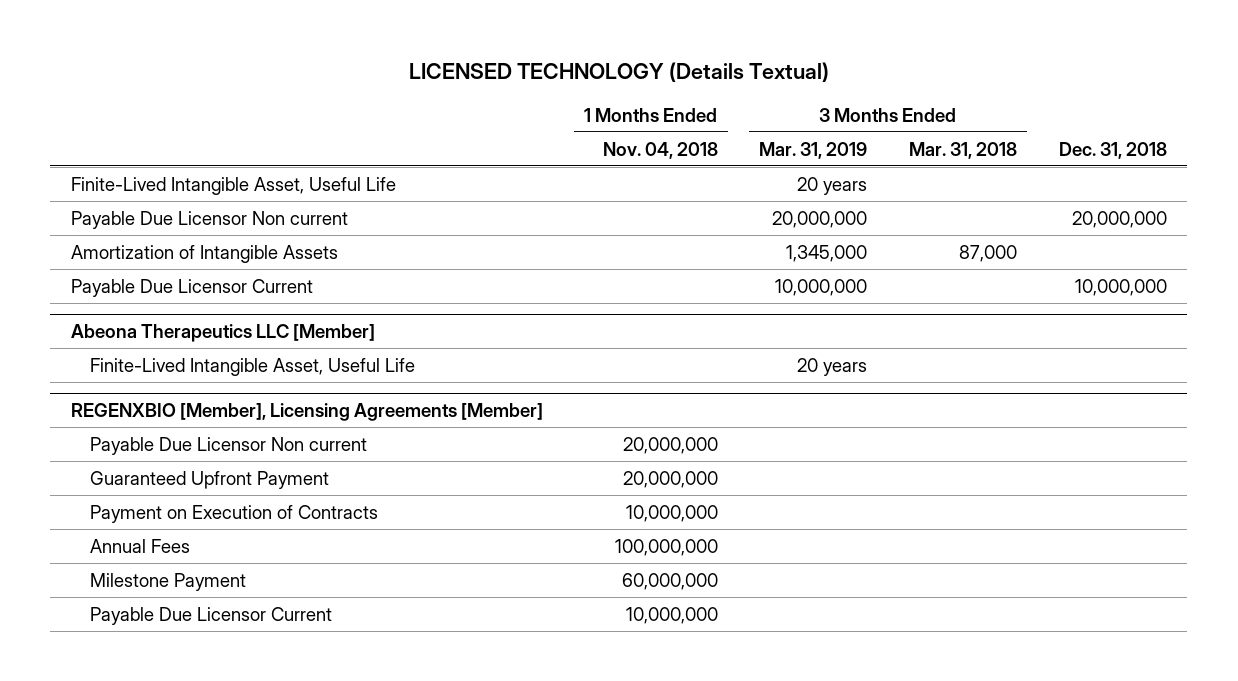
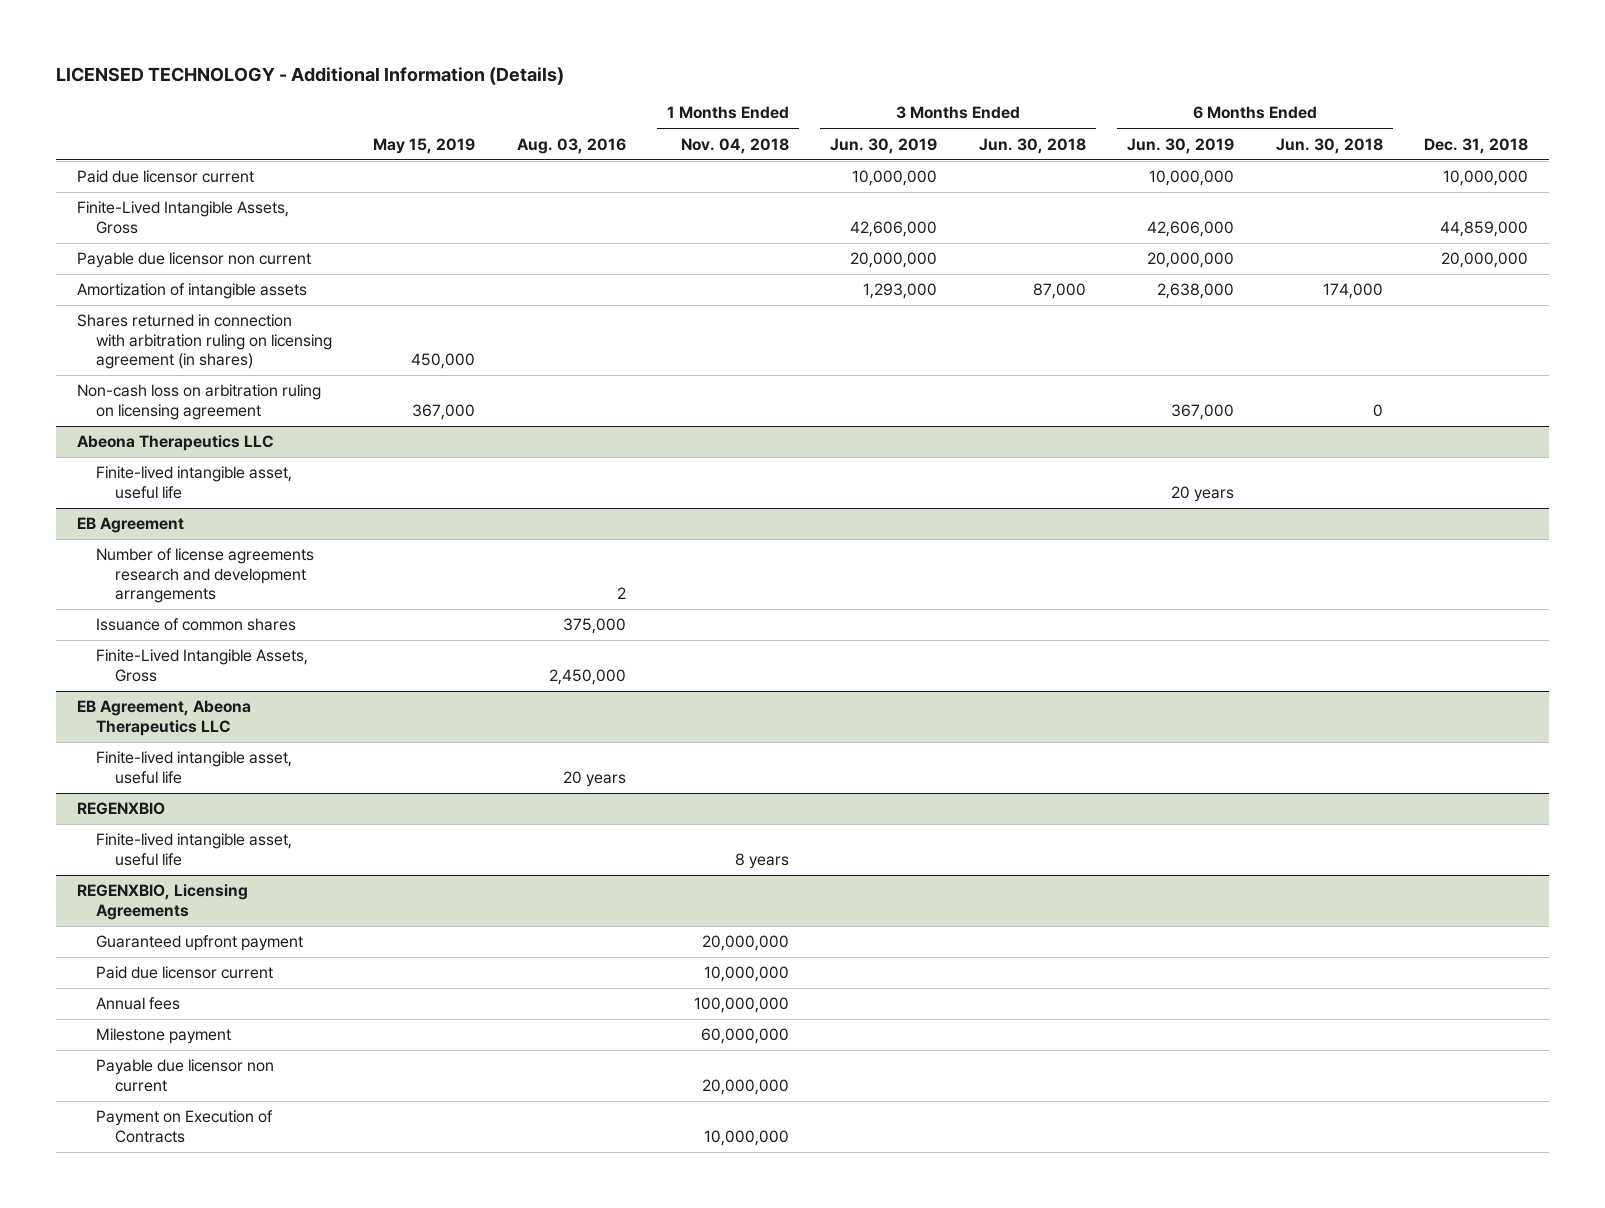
- LICENSED TECHNOLOGY (Details Textual)
+ LICENSED TECHNOLOGY - Additional Information (Details)
- | 1 Months Ended Nov. 04, 2018 | 3 Months Ended Mar. 31, 2019 | 3 Months Ended Mar. 31, 2018 | Dec. 31, 2018
+ | May 15, 2019 | Aug. 03, 2016 | 1 Months Ended Nov. 04, 2018 | 3 Months Ended Jun. 30, 2019 | 3 Months Ended Jun. 30, 2018 | 6 Months Ended Jun. 30, 2019 | 6 Months Ended Jun. 30, 2018 | Dec. 31, 2018
- Finite-Lived Intangible Asset, Useful Life | | 20 years | |
- Payable Due Licensor Non current | | 20,000,000 | | 20,000,000
- Amortization of Intangible Assets | | 1,345,000 | 87,000 |
- Payable Due Licensor Current | | 10,000,000 | | 10,000,000
- Abeona Therapeutics LLC [Member]
- Finite-Lived Intangible Asset, Useful Life | | 20 years | |
- REGENXBIO [Member], Licensing Agreements [Member]
- Payable Due Licensor Non current | 20,000,000 | | |
- Guaranteed Upfront Payment | 20,000,000 | | |
+ Paid due licensor current | | | | 10,000,000 | | 10,000,000 | | 10,000,000
+ Finite-Lived Intangible Assets, Gross | | | | 42,606,000 | | 42,606,000 | | 44,859,000
+ Payable due licensor non current | | | | 20,000,000 | | 20,000,000 | | 20,000,000
+ Amortization of intangible assets | | | | 1,293,000 | 87,000 | 2,638,000 | 174,000 |
+ Shares returned in connection with arbitration ruling on licensing agreement (in shares) | 450,000 | | | | | | |
+ Non-cash loss on arbitration ruling on licensing agreement | 367,000 | | | | | 367,000 | 0 |
+ Abeona Therapeutics LLC
+ Finite-lived intangible asset, useful life | | | | | | 20 years | |
+ EB Agreement
+ Number of license agreements research and development arrangements | | 2 | | | | | |
+ Issuance of common shares | | 375,000 | | | | | |
+ Finite-Lived Intangible Assets, Gross | | 2,450,000 | | | | | |
+ EB Agreement, Abeona Therapeutics LLC
+ Finite-lived intangible asset, useful life | | 20 years | | | | | |
+ REGENXBIO
+ Finite-lived intangible asset, useful life | | | 8 years | | | | |
+ REGENXBIO, Licensing Agreements
+ Guaranteed upfront payment | | | 20,000,000 | | | | |
+ Paid due licensor current | | | 10,000,000 | | | | |
+ Annual fees | | | 100,000,000 | | | | |
+ Milestone payment | | | 60,000,000 | | | | |
+ Payable due licensor non current | | | 20,000,000 | | | | |
- Annual Fees | 100,000,000 | | |
- Milestone Payment | 60,000,000 | | |
- Payable Due Licensor Current | 10,000,000 | | |

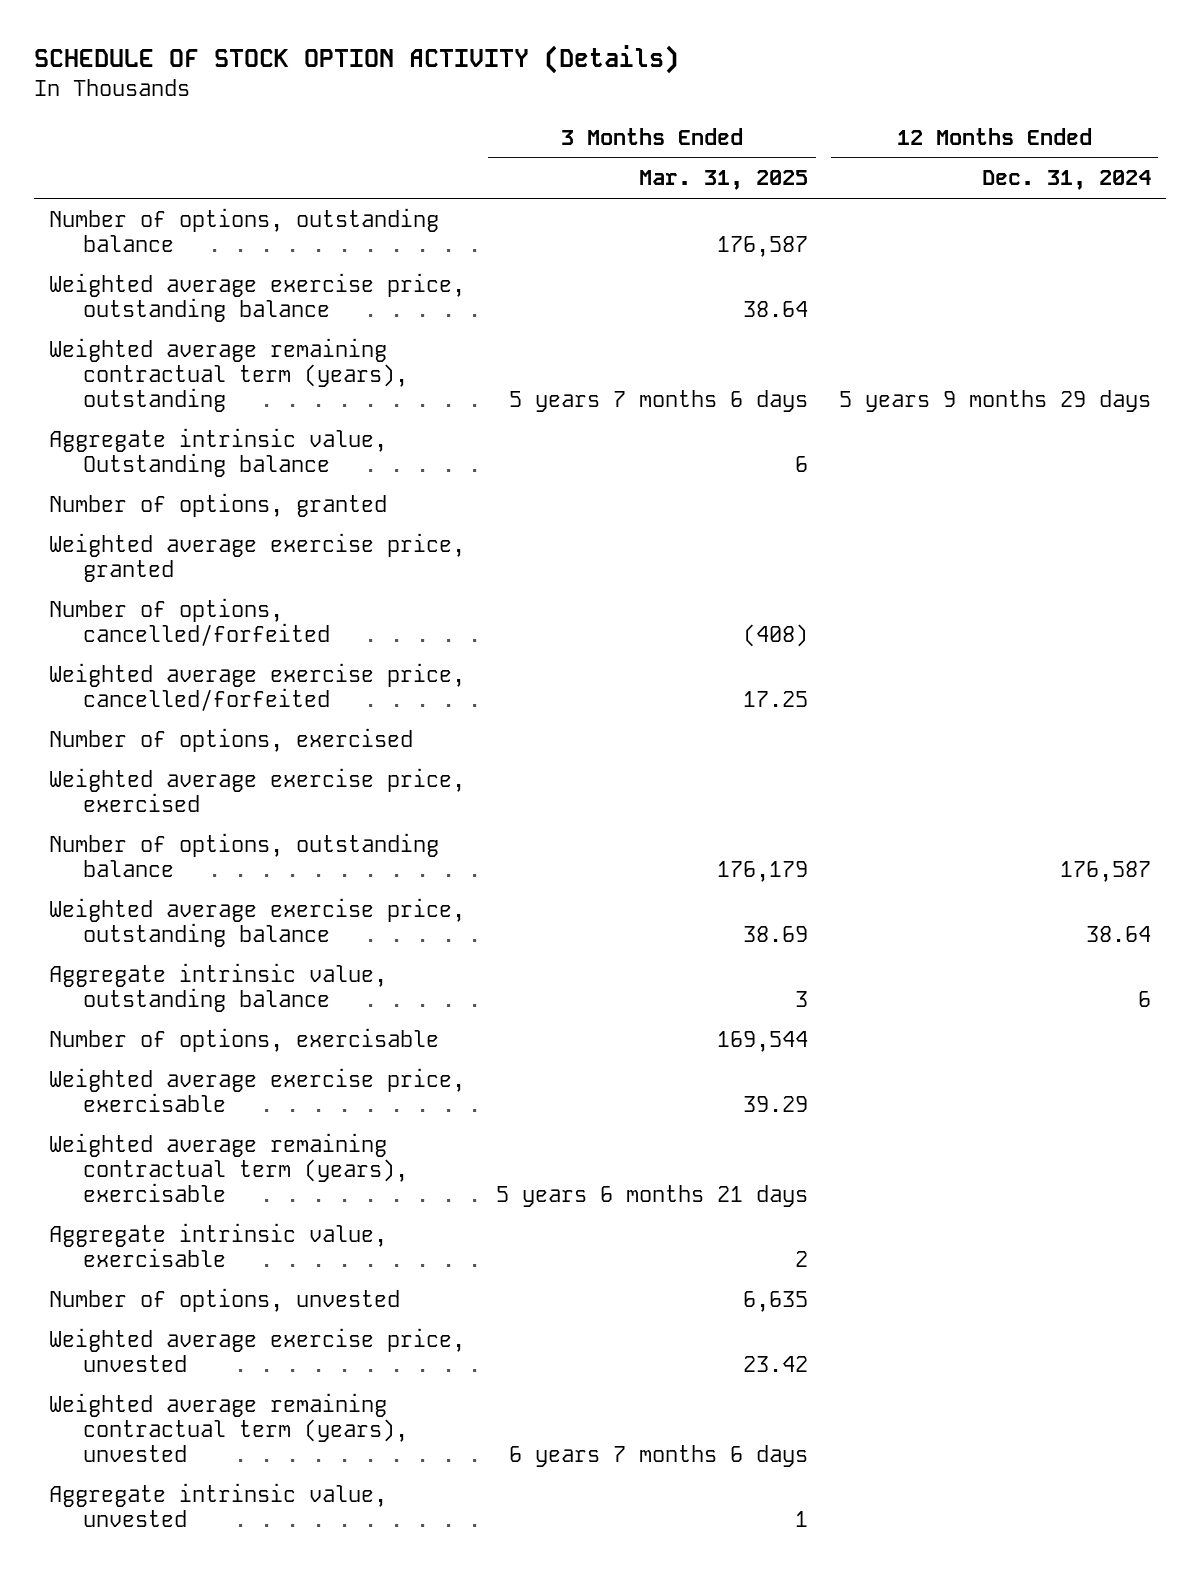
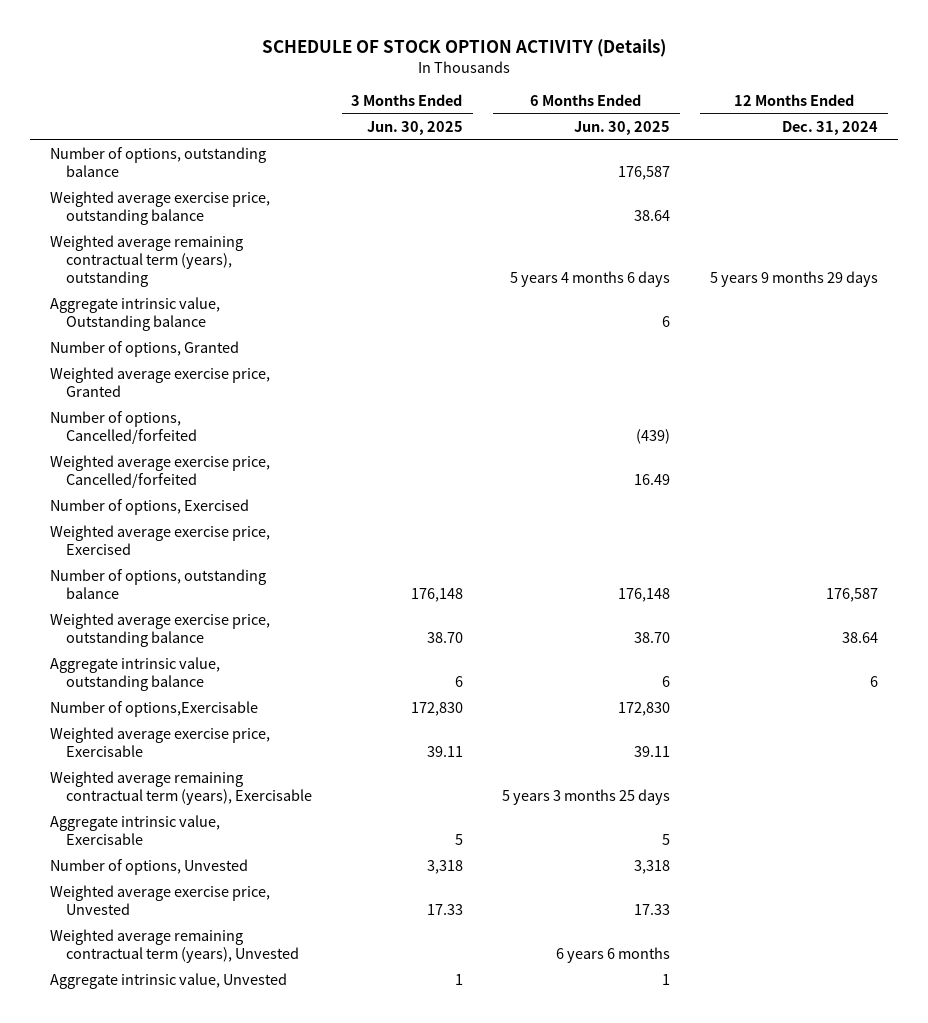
- | 3 Months Ended Mar. 31, 2025 | 12 Months Ended Dec. 31, 2024
+ | 3 Months Ended Jun. 30, 2025 | 6 Months Ended Jun. 30, 2025 | 12 Months Ended Dec. 31, 2024
- Number of options, granted
- Weighted average exercise price, granted
- Number of options, cancelled/forfeited | (408) |
- Weighted average exercise price, cancelled/forfeited | 17.25 |
- Number of options, exercised
- Weighted average exercise price, exercised
+ Number of options, Granted
+ Weighted average exercise price, Granted
+ Number of options, Cancelled/forfeited | | (439) |
+ Weighted average exercise price, Cancelled/forfeited | | 16.49 |
+ Number of options, Exercised
+ Weighted average exercise price, Exercised
- Number of options, exercisable | 169,544 |
- Weighted average exercise price, exercisable | 39.29 |
- Weighted average remaining contractual term (years), exercisable | 5 years 6 months 21 days |
- Aggregate intrinsic value, exercisable | 2 |
- Number of options, unvested | 6,635 |
- Weighted average exercise price, unvested | 23.42 |
- Weighted average remaining contractual term (years), unvested | 6 years 7 months 6 days |
- Aggregate intrinsic value, unvested | 1 |
+ Number of options,Exercisable | 172,830 | 172,830 |
+ Weighted average exercise price, Exercisable | 39.11 | 39.11 |
+ Weighted average remaining contractual term (years), Exercisable | | 5 years 3 months 25 days |
+ Aggregate intrinsic value, Exercisable | 5 | 5 |
+ Number of options, Unvested | 3,318 | 3,318 |
+ Weighted average exercise price, Unvested | 17.33 | 17.33 |
+ Weighted average remaining contractual term (years), Unvested | | 6 years 6 months |
+ Aggregate intrinsic value, Unvested | 1 | 1 |

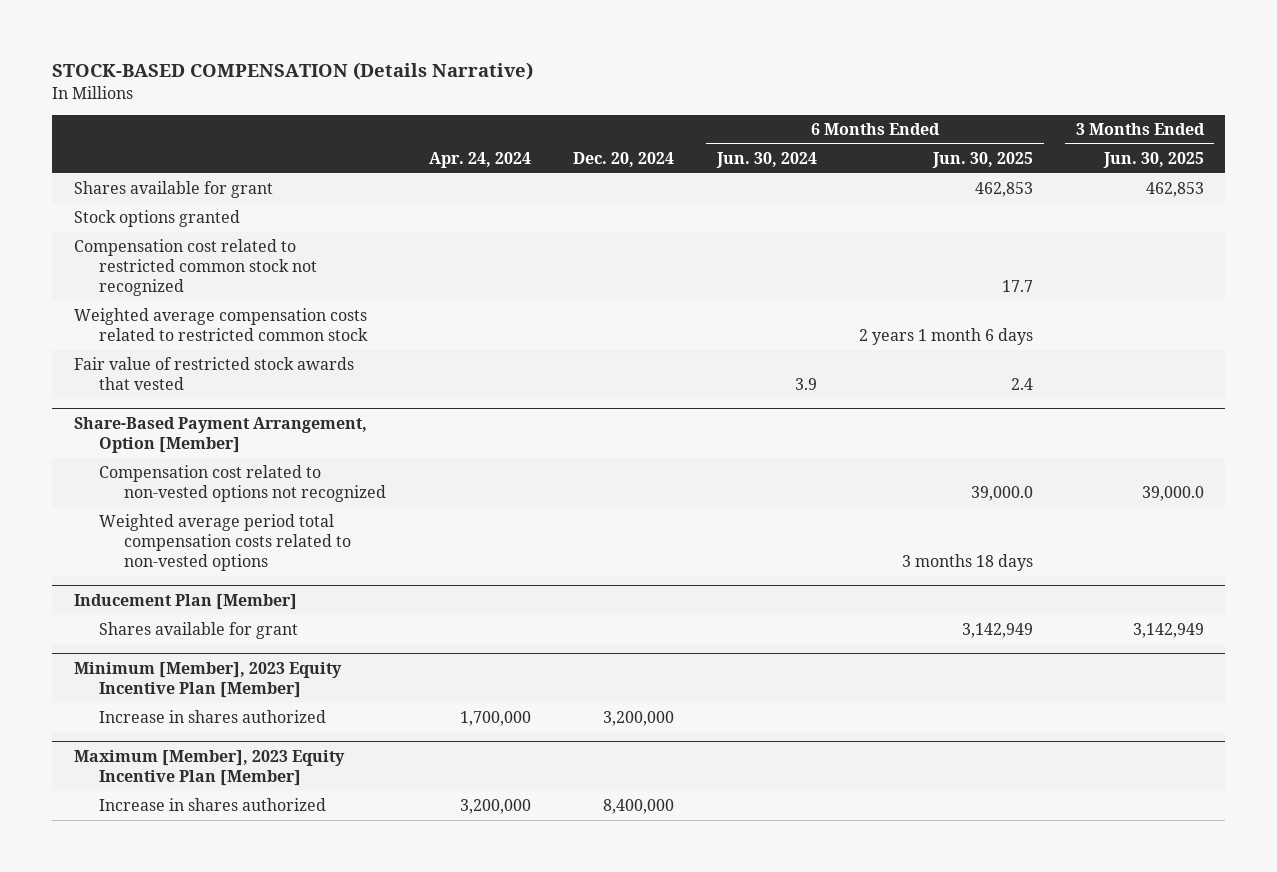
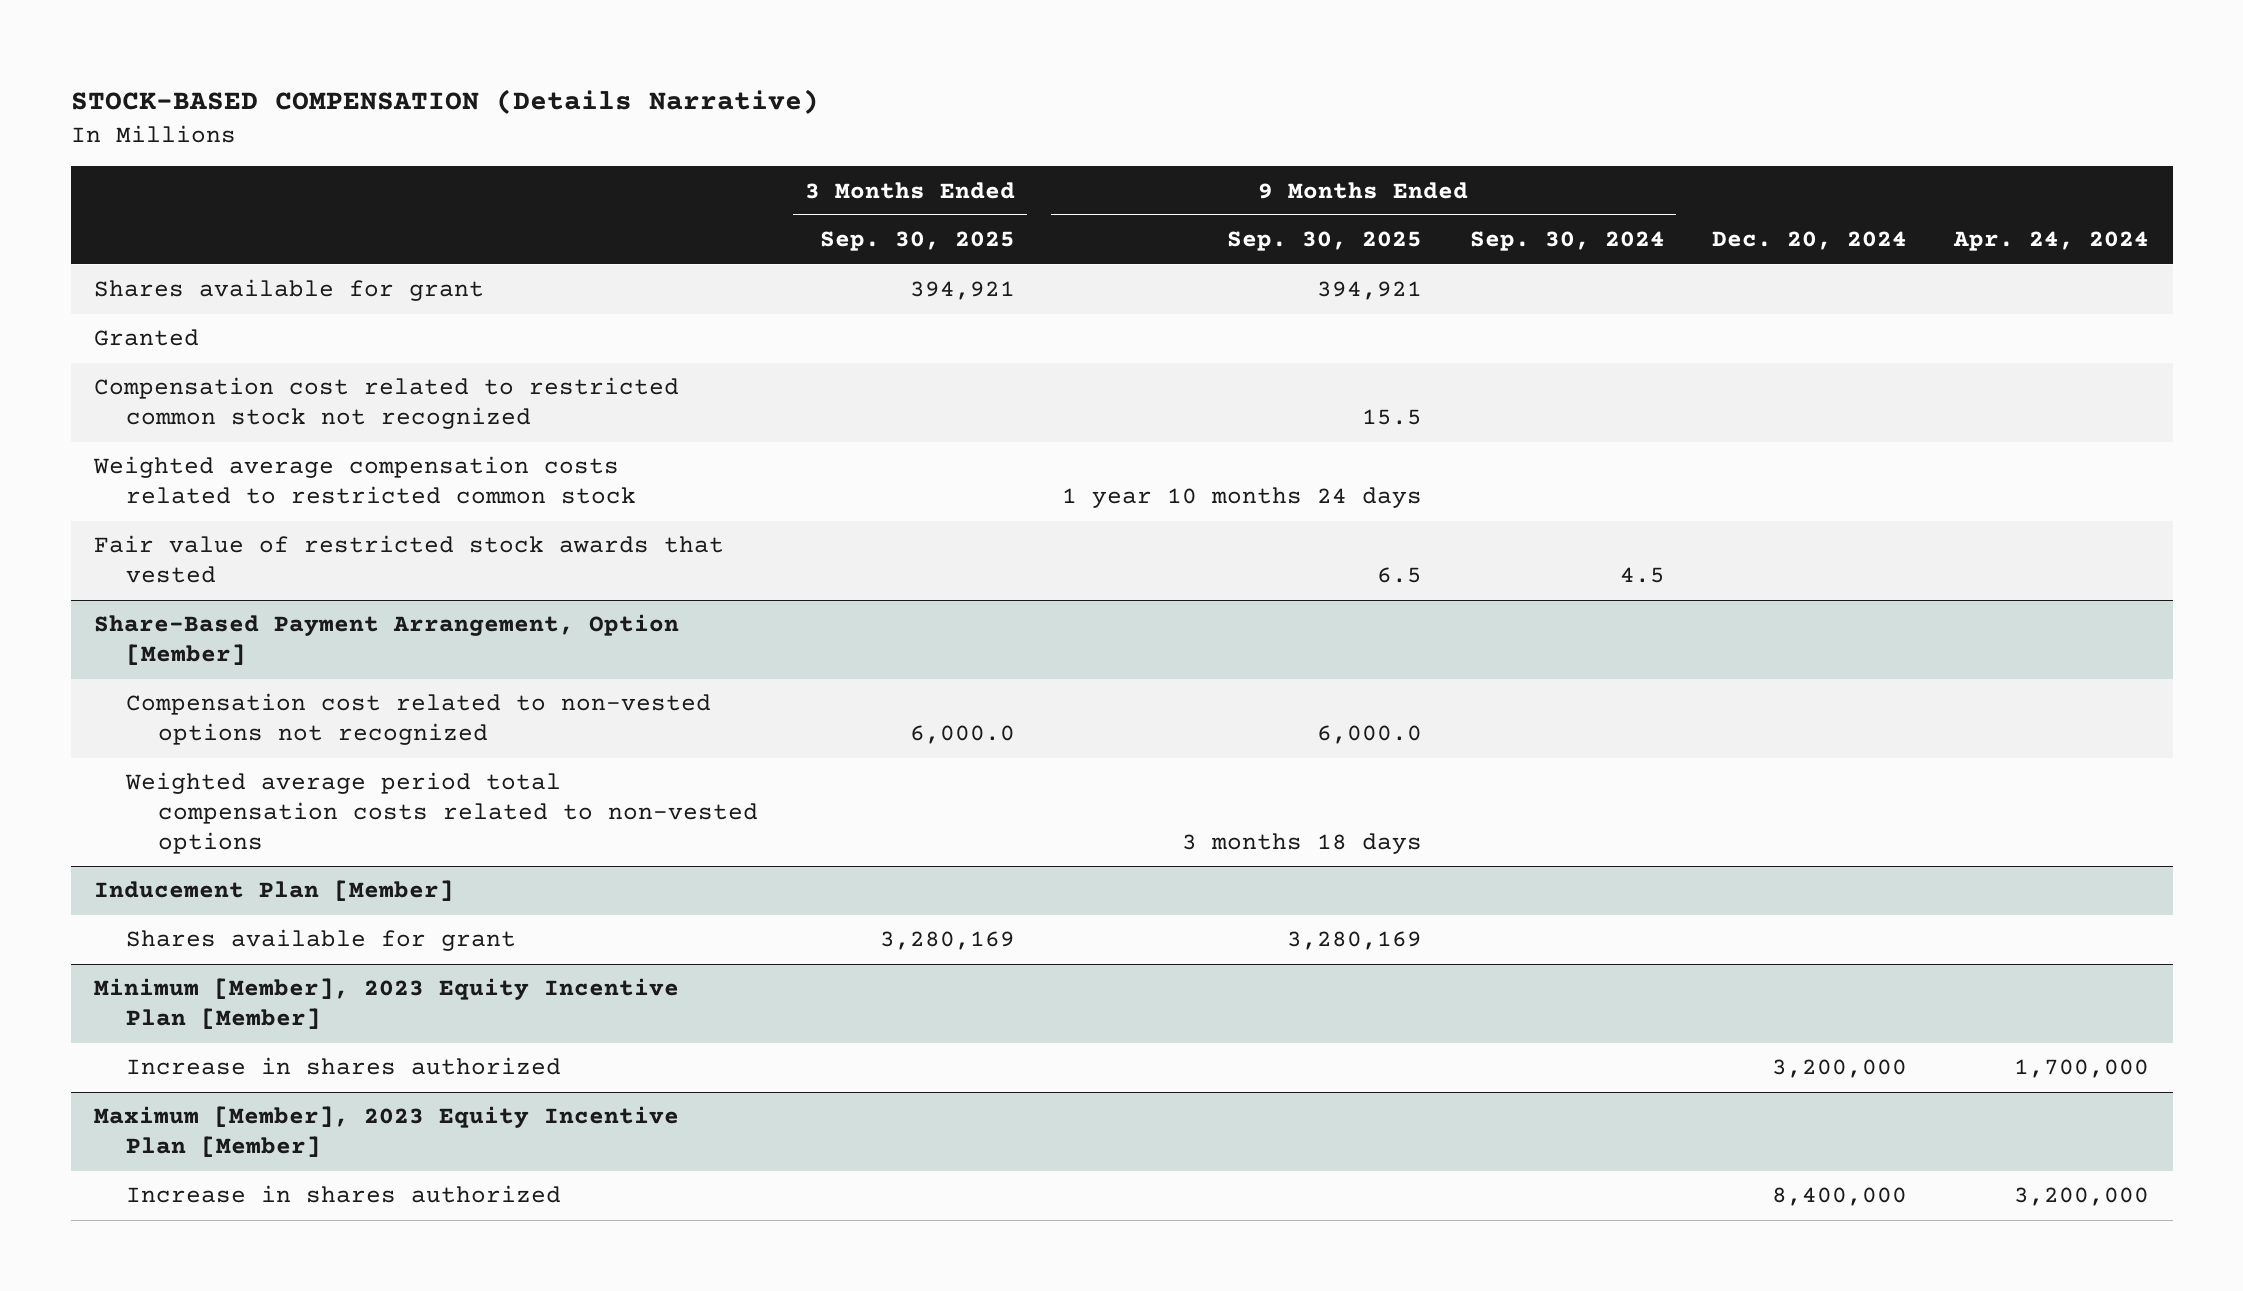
- | Apr. 24, 2024 | Dec. 20, 2024 | 6 Months Ended Jun. 30, 2024 | 6 Months Ended Jun. 30, 2025 | 3 Months Ended Jun. 30, 2025
+ | 3 Months Ended Sep. 30, 2025 | 9 Months Ended Sep. 30, 2025 | 9 Months Ended Sep. 30, 2024 | Dec. 20, 2024 | Apr. 24, 2024
- Stock options granted
+ Granted

